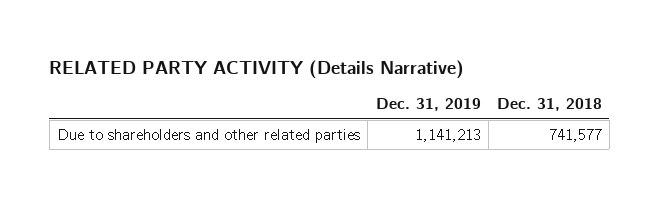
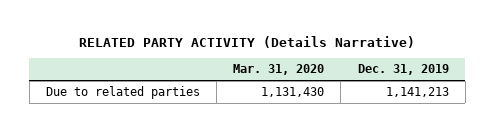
- | Dec. 31, 2019 | Dec. 31, 2018
+ | Mar. 31, 2020 | Dec. 31, 2019
- Due to shareholders and other related parties | 1,141,213 | 741,577
+ Due to related parties | 1,131,430 | 1,141,213

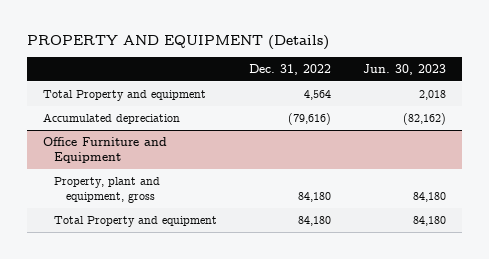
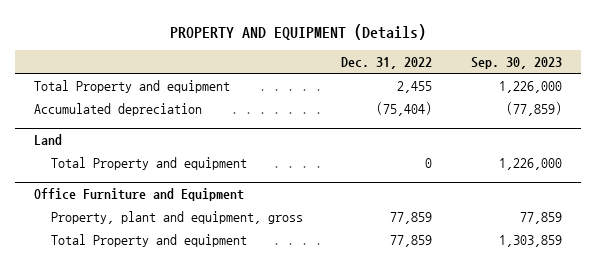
- | Dec. 31, 2022 | Jun. 30, 2023
+ | Dec. 31, 2022 | Sep. 30, 2023
- Total Property and equipment | 4,564 | 2,018
- Accumulated depreciation | (79,616) | (82,162)
+ Total Property and equipment | 2,455 | 1,226,000
+ Accumulated depreciation | (75,404) | (77,859)
+ Land
+ Total Property and equipment | 0 | 1,226,000
@ Office Furniture and Equipment
- Property, plant and equipment, gross | 84,180 | 84,180
- Total Property and equipment | 84,180 | 84,180
+ Property, plant and equipment, gross | 77,859 | 77,859
+ Total Property and equipment | 77,859 | 1,303,859

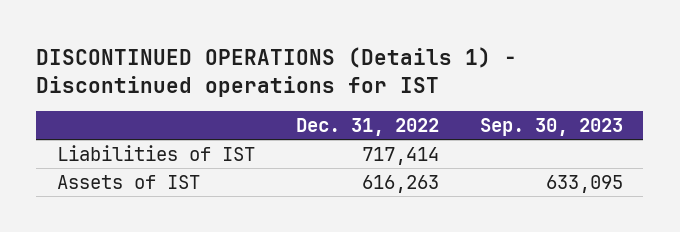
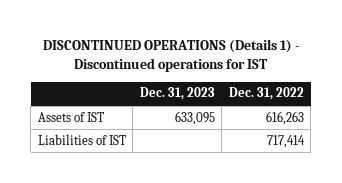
- | Dec. 31, 2022 | Sep. 30, 2023
+ | Dec. 31, 2023 | Dec. 31, 2022
moved down: Liabilities of IST | | 717,414

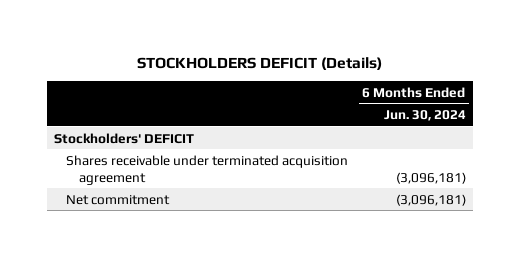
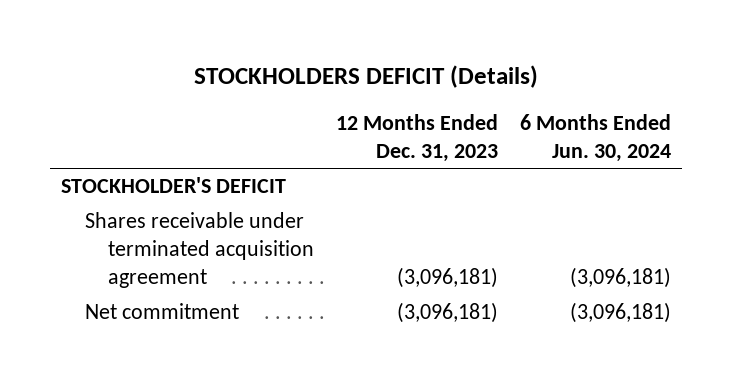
- | 6 Months Ended Jun. 30, 2024
+ | 12 Months Ended Dec. 31, 2023 | 6 Months Ended Jun. 30, 2024
- Stockholders' DEFICIT
+ STOCKHOLDER'S DEFICIT

